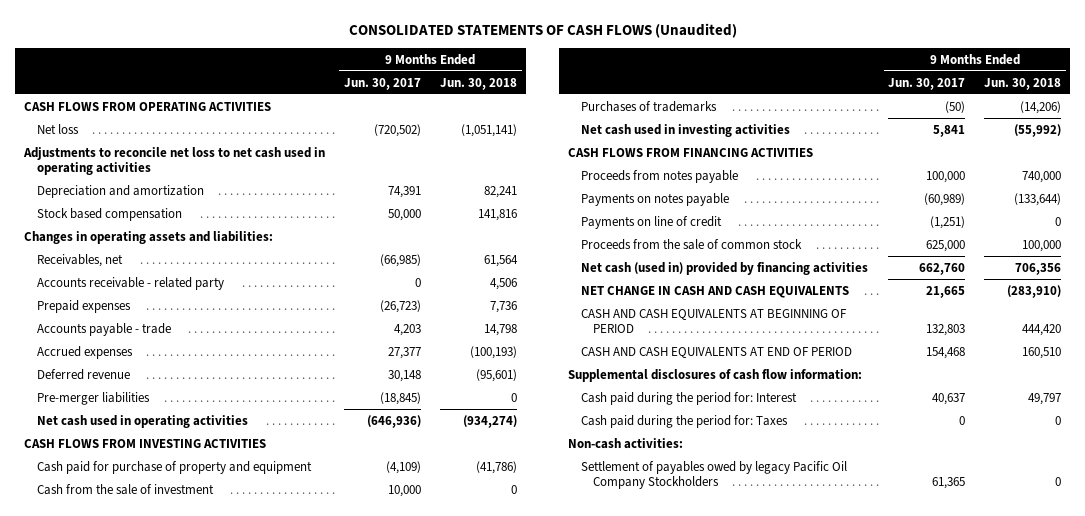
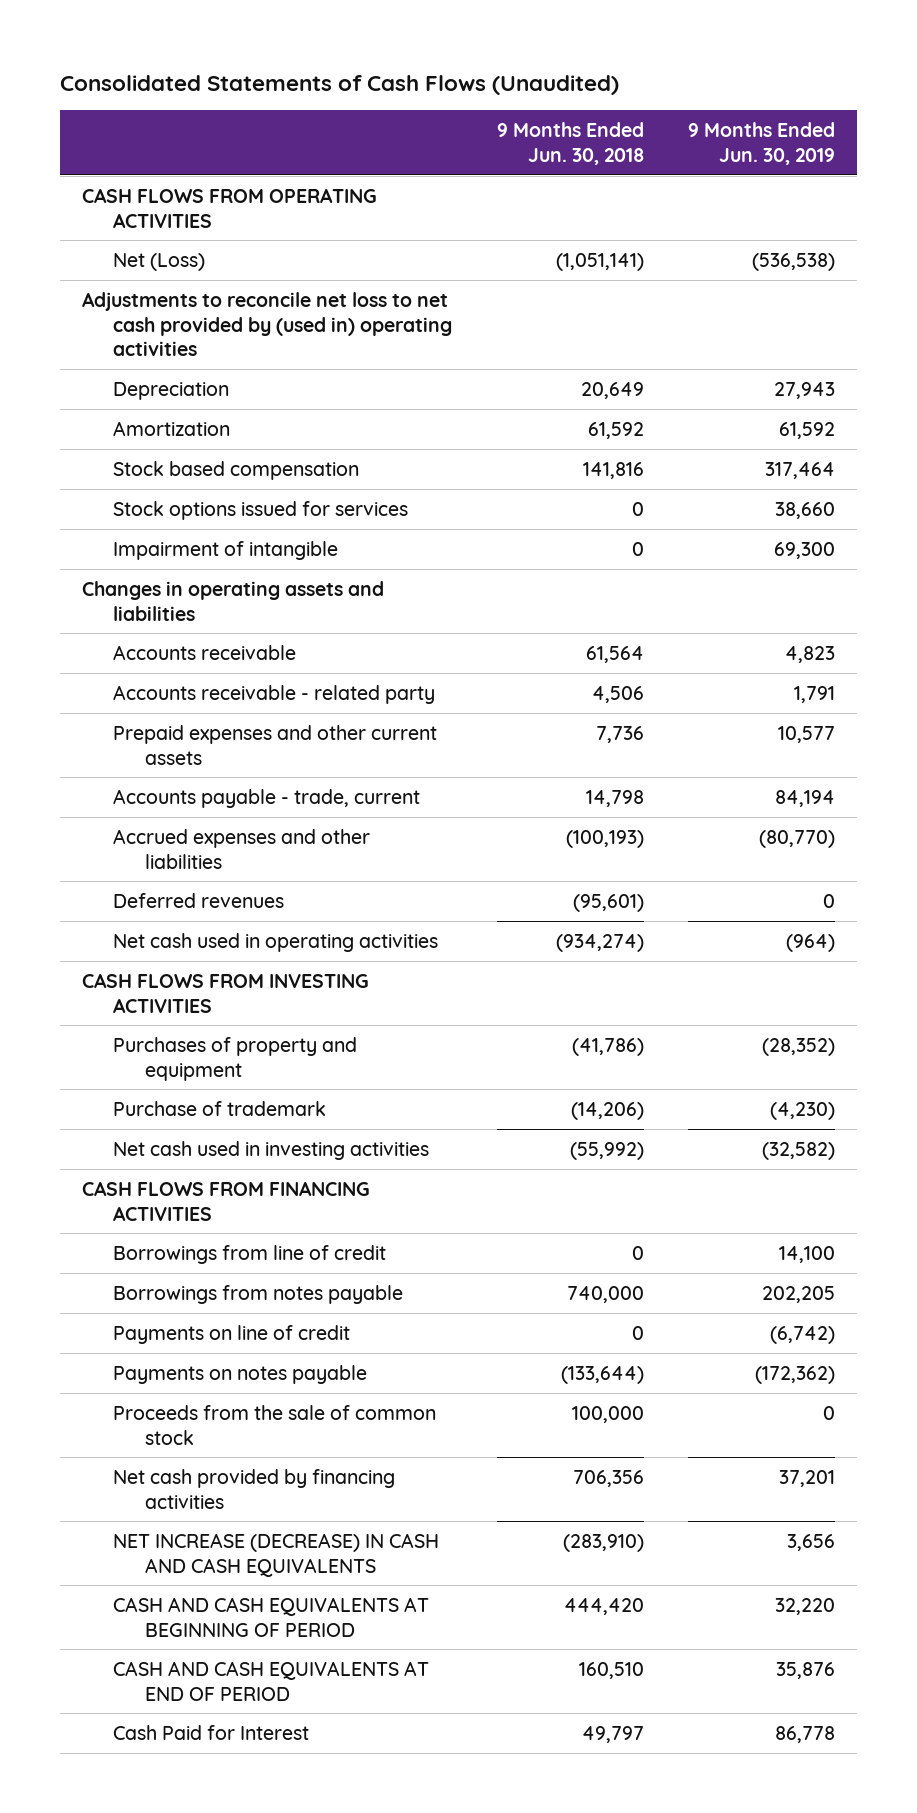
- CONSOLIDATED STATEMENTS OF CASH FLOWS (Unaudited)
+ Consolidated Statements of Cash Flows (Unaudited)
- | 9 Months Ended Jun. 30, 2017 | 9 Months Ended Jun. 30, 2018
+ | 9 Months Ended Jun. 30, 2018 | 9 Months Ended Jun. 30, 2019
- Net loss | (720,502) | (1,051,141)
- Adjustments to reconcile net loss to net cash used in operating activities
- Depreciation and amortization | 74,391 | 82,241
+ Net (Loss) | (1,051,141) | (536,538)
+ Adjustments to reconcile net loss to net cash provided by (used in) operating activities
+ Depreciation | 20,649 | 27,943
+ Amortization | 61,592 | 61,592
- Changes in operating assets and liabilities:
- Receivables, net | (66,985) | 61,564
+ Stock options issued for services | 0 | 38,660
+ Impairment of intangible | 0 | 69,300
+ Changes in operating assets and liabilities
+ Accounts receivable | 61,564 | 4,823
- Prepaid expenses | (26,723) | 7,736
- Accounts payable - trade | 4,203 | 14,798
- Accrued expenses | 27,377 | (100,193)
- Deferred revenue | 30,148 | (95,601)
- Pre-merger liabilities | (18,845) | 0
+ Prepaid expenses and other current assets | 7,736 | 10,577
+ Accounts payable - trade, current | 14,798 | 84,194
+ Accrued expenses and other liabilities | (100,193) | (80,770)
+ Deferred revenues | (95,601) | 0
- Cash paid for purchase of property and equipment | (4,109) | (41,786)
- Cash from the sale of investment | 10,000 | 0
- Purchases of trademarks | (50) | (14,206)
+ Purchases of property and equipment | (41,786) | (28,352)
+ Purchase of trademark | (14,206) | (4,230)
- Proceeds from notes payable | 100,000 | 740,000
+ Borrowings from line of credit | 0 | 14,100
+ Borrowings from notes payable | 740,000 | 202,205
moved down: Payments on notes payable | (133,644) | (172,362)
- Net cash (used in) provided by financing activities | 662,760 | 706,356
- NET CHANGE IN CASH AND CASH EQUIVALENTS | 21,665 | (283,910)
+ Net cash provided by financing activities | 706,356 | 37,201
+ NET INCREASE (DECREASE) IN CASH AND CASH EQUIVALENTS | (283,910) | 3,656
- Supplemental disclosures of cash flow information:
- Cash paid during the period for: Interest | 40,637 | 49,797
- Cash paid during the period for: Taxes | 0 | 0
- Non-cash activities:
- Settlement of payables owed by legacy Pacific Oil Company Stockholders | 61,365 | 0
+ Cash Paid for Interest | 49,797 | 86,778

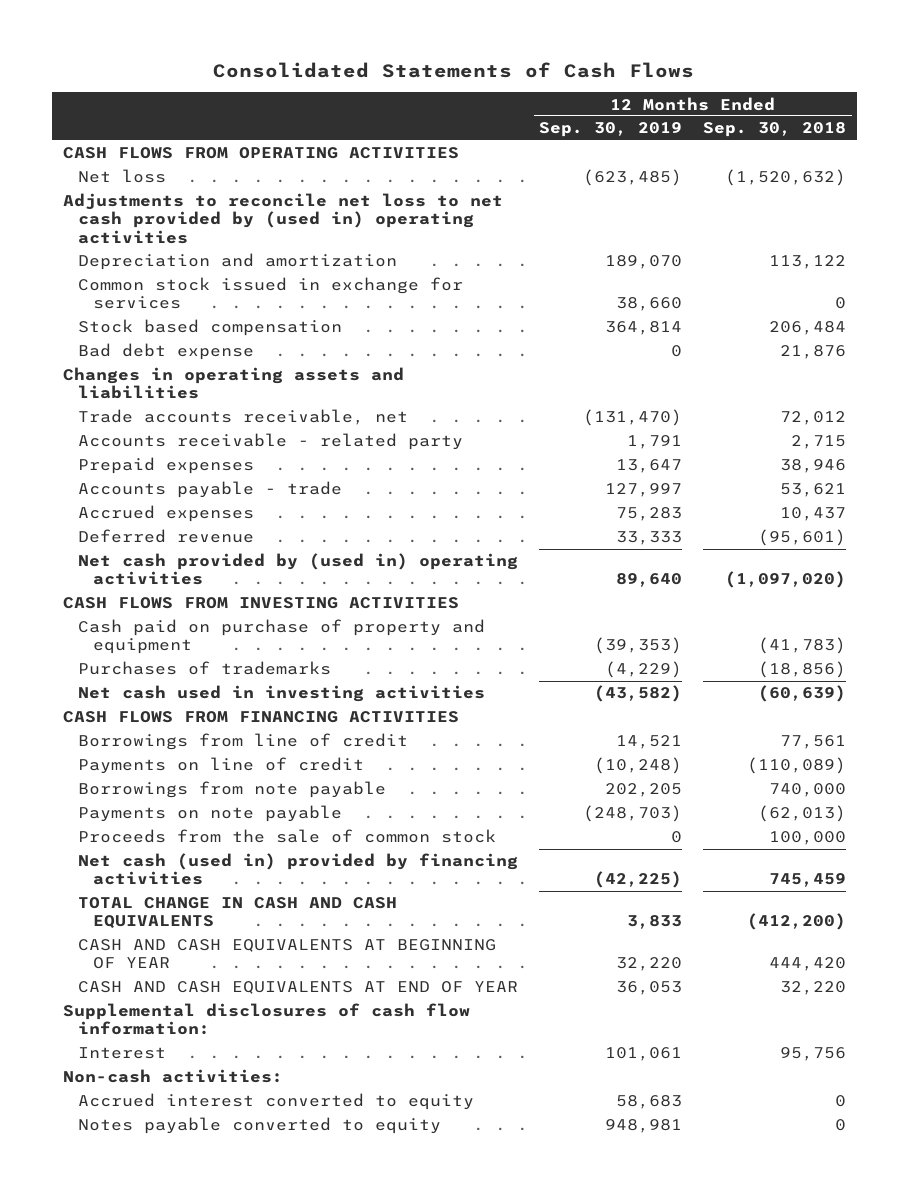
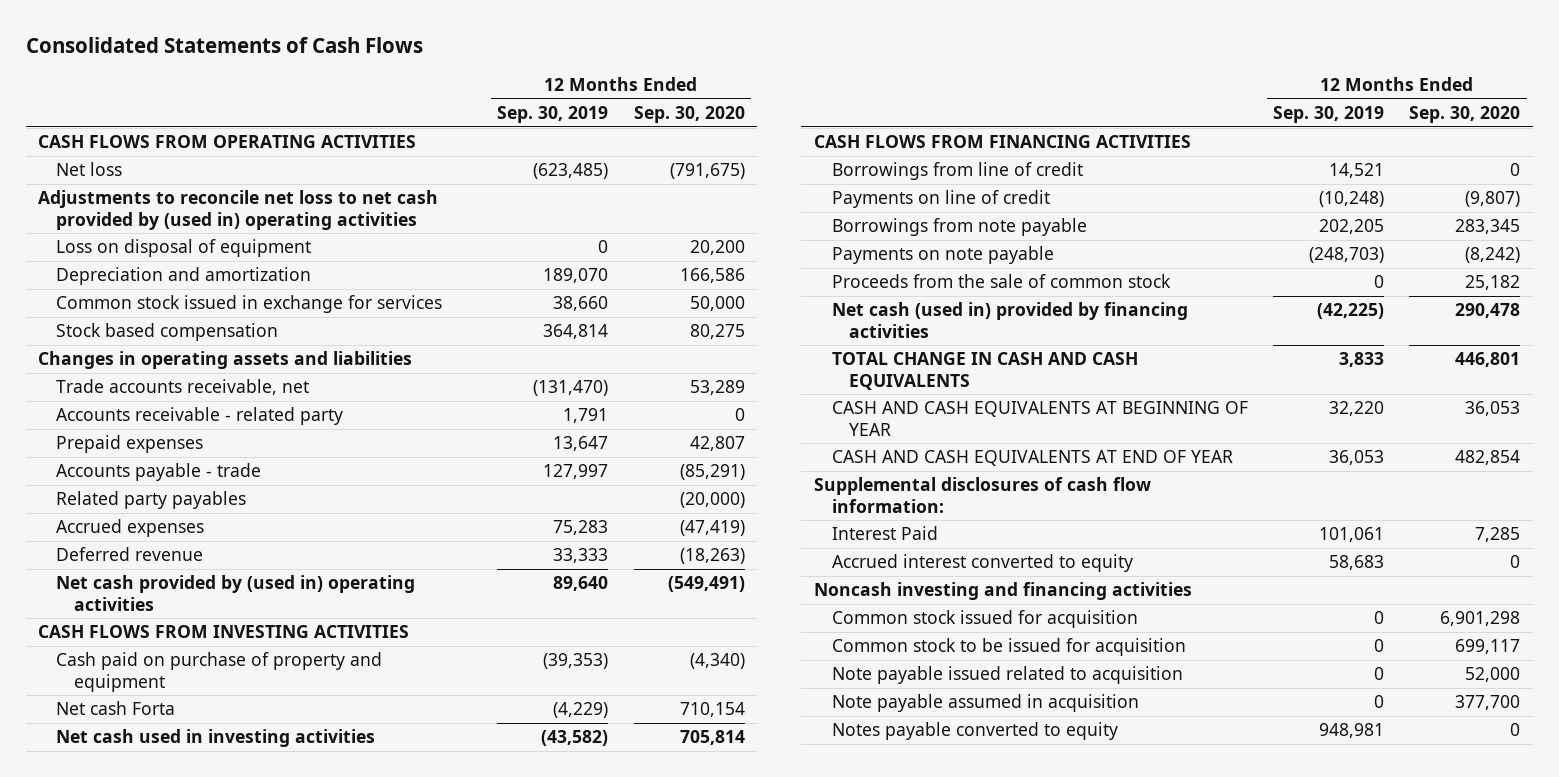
- | 12 Months Ended Sep. 30, 2019 | 12 Months Ended Sep. 30, 2018
+ | 12 Months Ended Sep. 30, 2019 | 12 Months Ended Sep. 30, 2020
+ Loss on disposal of equipment | 0 | 20,200
- Bad debt expense | 0 | 21,876
+ Related party payables | | (20,000)
- Purchases of trademarks | (4,229) | (18,856)
+ Net cash Forta | (4,229) | 710,154
- Interest | 101,061 | 95,756
- Non-cash activities:
+ Interest Paid | 101,061 | 7,285
+ Noncash investing and financing activities
+ Common stock issued for acquisition | 0 | 6,901,298
+ Common stock to be issued for acquisition | 0 | 699,117
+ Note payable issued related to acquisition | 0 | 52,000
+ Note payable assumed in acquisition | 0 | 377,700

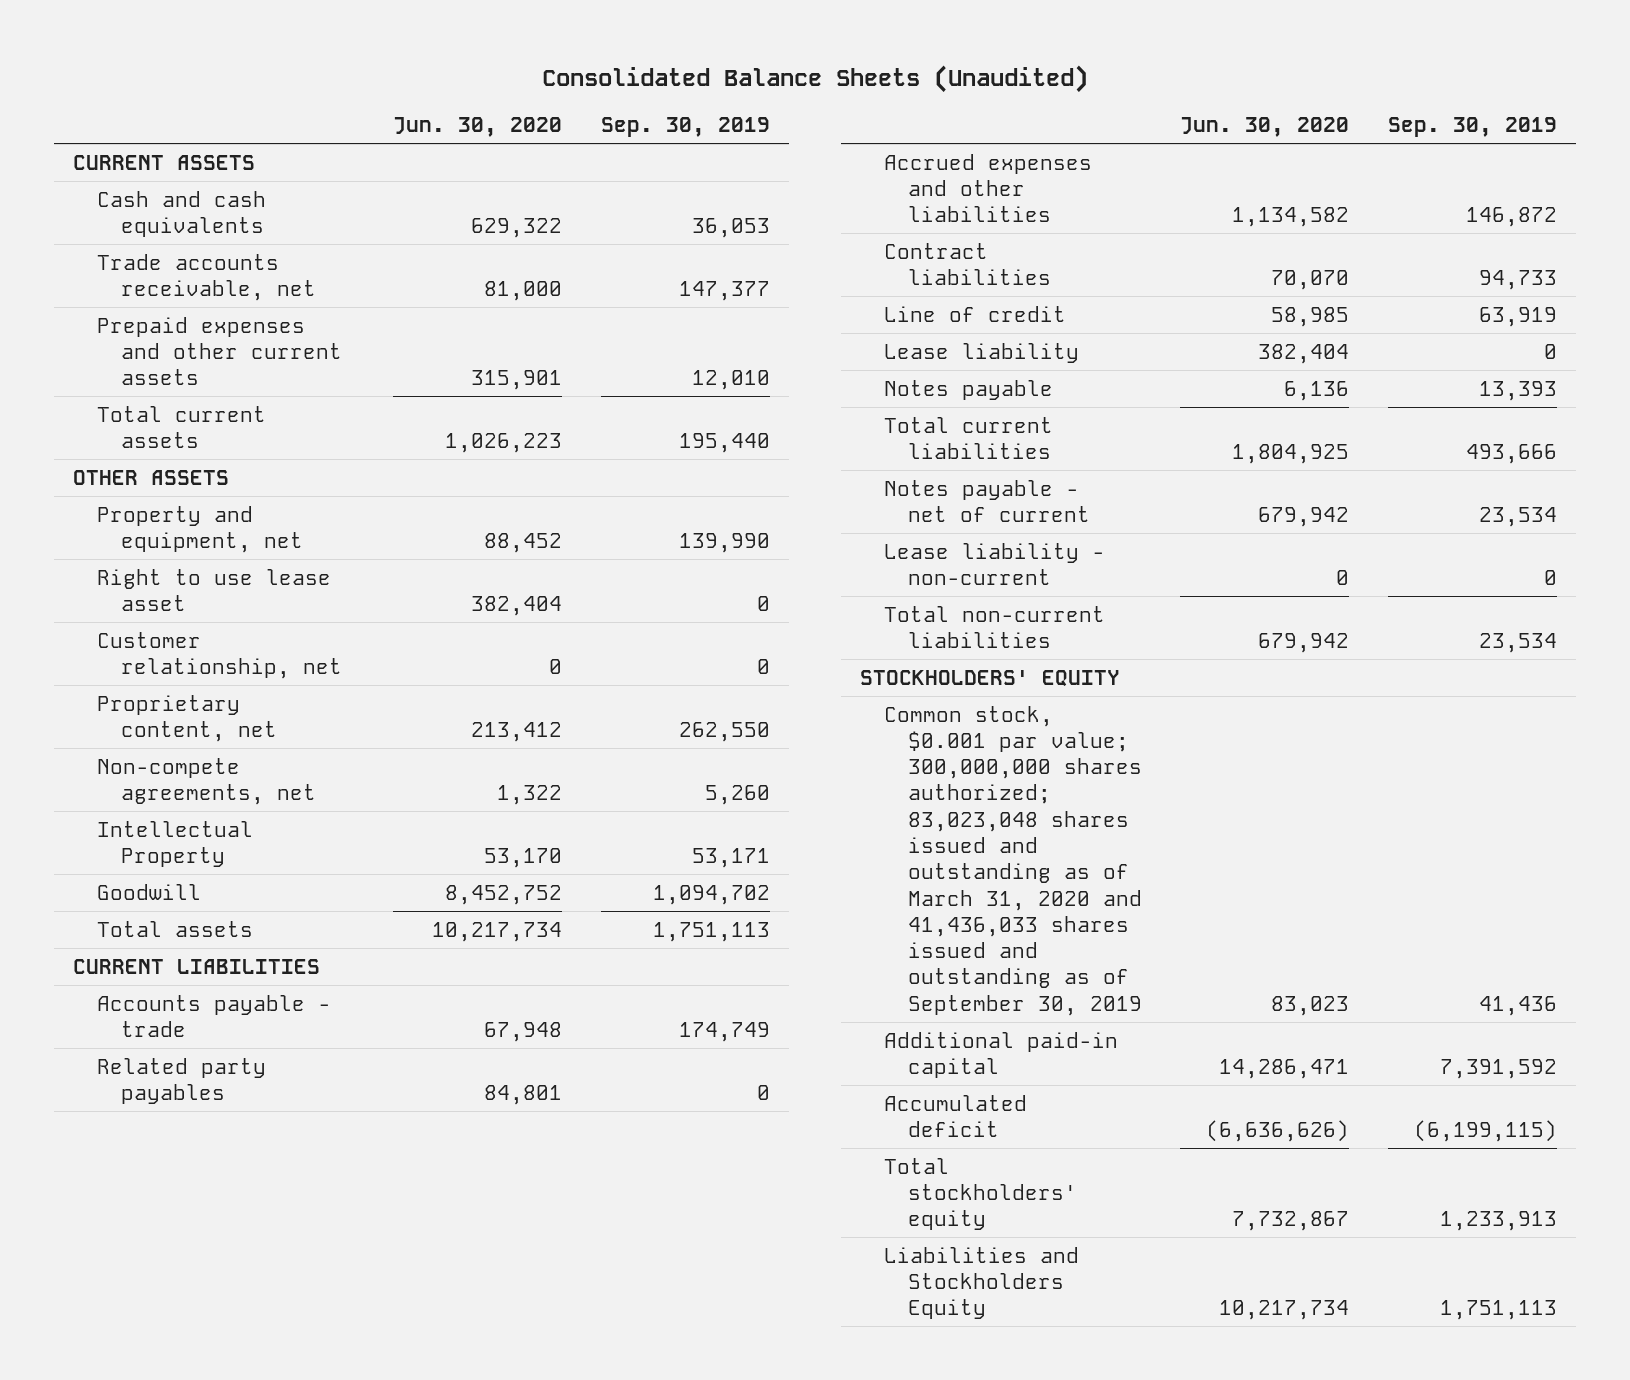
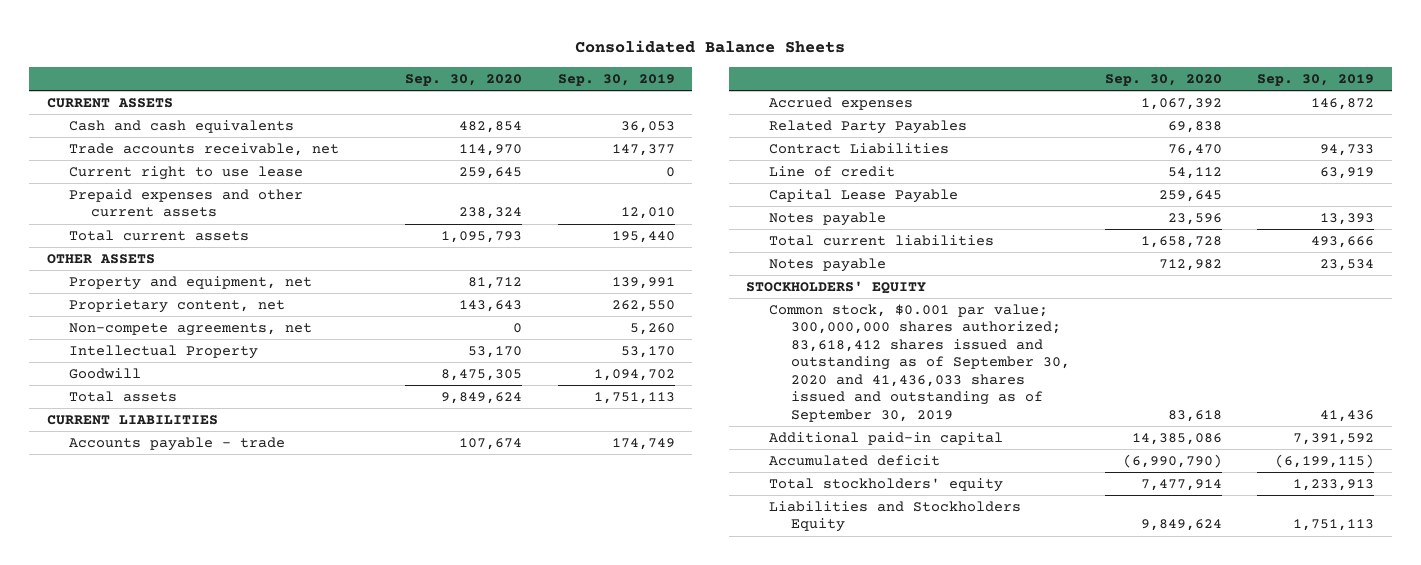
- Consolidated Balance Sheets (Unaudited)
+ Consolidated Balance Sheets
- | Jun. 30, 2020 | Sep. 30, 2019
+ | Sep. 30, 2020 | Sep. 30, 2019
+ Current right to use lease | 259,645 | 0
- Property and equipment, net | 88,452 | 139,990
- Right to use lease asset | 382,404 | 0
- Customer relationship, net | 0 | 0
+ Property and equipment, net | 81,712 | 139,991
- Intellectual Property | 53,170 | 53,171
+ Intellectual Property | 53,170 | 53,170
- Related party payables | 84,801 | 0
- Accrued expenses and other liabilities | 1,134,582 | 146,872
- Contract liabilities | 70,070 | 94,733
+ Accrued expenses | 1,067,392 | 146,872
+ Related Party Payables | 69,838 |
+ Contract Liabilities | 76,470 | 94,733
- Lease liability | 382,404 | 0
+ Capital Lease Payable | 259,645 |
- Notes payable - net of current | 679,942 | 23,534
- Lease liability - non-current | 0 | 0
- Total non-current liabilities | 679,942 | 23,534
+ Notes payable | 712,982 | 23,534
- Common stock, $0.001 par value; 300,000,000 shares authorized; 83,023,048 shares issued and outstanding as of March 31, 2020 and 41,436,033 shares issued and outstanding as of September 30, 2019 | 83,023 | 41,436
+ Common stock, $0.001 par value; 300,000,000 shares authorized; 83,618,412 shares issued and outstanding as of September 30, 2020 and 41,436,033 shares issued and outstanding as of September 30, 2019 | 83,618 | 41,436

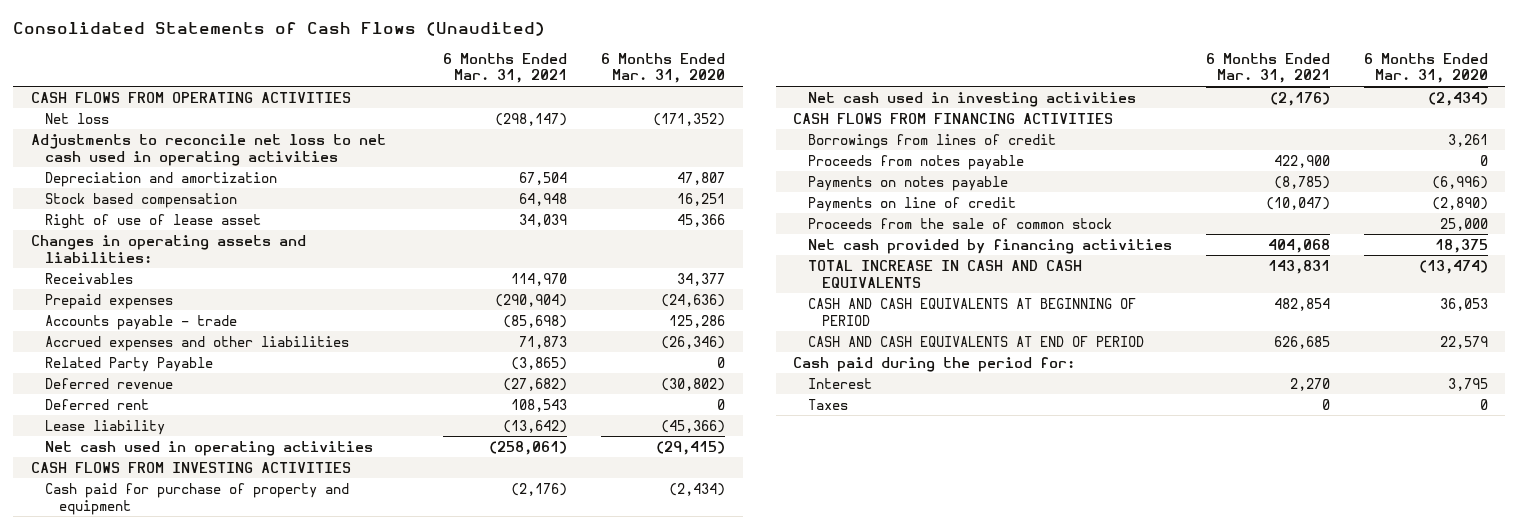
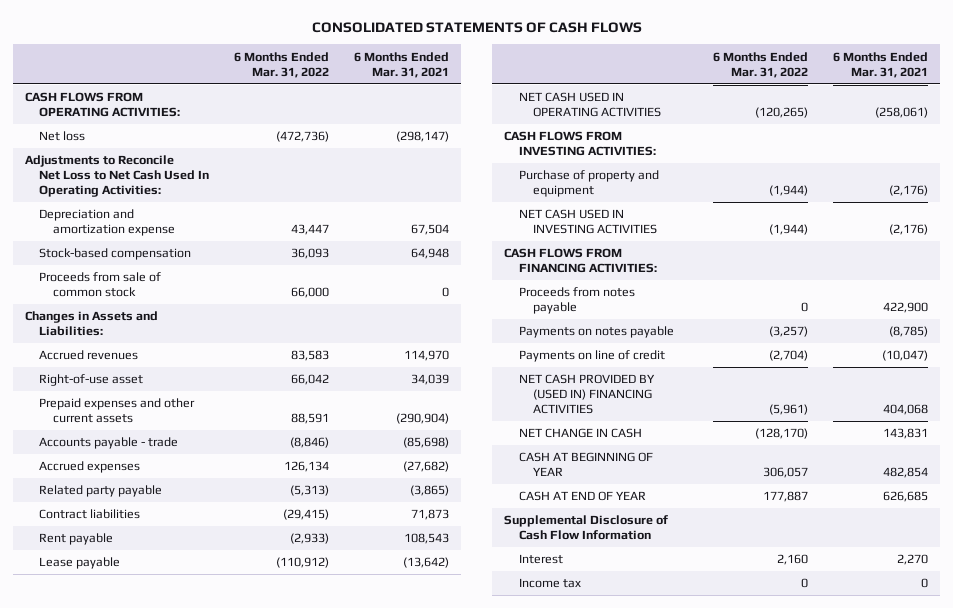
- Consolidated Statements of Cash Flows (Unaudited)
+ CONSOLIDATED STATEMENTS OF CASH FLOWS
- | 6 Months Ended Mar. 31, 2021 | 6 Months Ended Mar. 31, 2020
+ | 6 Months Ended Mar. 31, 2022 | 6 Months Ended Mar. 31, 2021
- CASH FLOWS FROM OPERATING ACTIVITIES
+ CASH FLOWS FROM OPERATING ACTIVITIES:
- Adjustments to reconcile net loss to net cash used in operating activities
- Depreciation and amortization | 67,504 | 47,807
- Stock based compensation | 64,948 | 16,251
- Right of use of lease asset | 34,039 | 45,366
- Changes in operating assets and liabilities:
- Receivables | 114,970 | 34,377
- Prepaid expenses | (290,904) | (24,636)
+ Adjustments to Reconcile Net Loss to Net Cash Used In Operating Activities:
+ Depreciation and amortization expense | 43,447 | 67,504
+ Stock-based compensation | 36,093 | 64,948
+ Proceeds from sale of common stock | 66,000 | 0
+ Changes in Assets and Liabilities:
+ Accrued revenues | 83,583 | 114,970
+ Right-of-use asset | 66,042 | 34,039
+ Prepaid expenses and other current assets | 88,591 | (290,904)
- Accrued expenses and other liabilities | 71,873 | (26,346)
- Related Party Payable | (3,865) | 0
- Deferred revenue | (27,682) | (30,802)
- Deferred rent | 108,543 | 0
- Lease liability | (13,642) | (45,366)
- Net cash used in operating activities | (258,061) | (29,415)
- CASH FLOWS FROM INVESTING ACTIVITIES
- Cash paid for purchase of property and equipment | (2,176) | (2,434)
- Net cash used in investing activities | (2,176) | (2,434)
- CASH FLOWS FROM FINANCING ACTIVITIES
- Borrowings from lines of credit | | 3,261
+ Accrued expenses | 126,134 | (27,682)
+ Related party payable | (5,313) | (3,865)
+ Contract liabilities | (29,415) | 71,873
+ Rent payable | (2,933) | 108,543
+ Lease payable | (110,912) | (13,642)
+ NET CASH USED IN OPERATING ACTIVITIES | (120,265) | (258,061)
+ CASH FLOWS FROM INVESTING ACTIVITIES:
+ Purchase of property and equipment | (1,944) | (2,176)
+ NET CASH USED IN INVESTING ACTIVITIES | (1,944) | (2,176)
+ CASH FLOWS FROM FINANCING ACTIVITIES:
- Proceeds from the sale of common stock | | 25,000
- Net cash provided by financing activities | 404,068 | 18,375
- TOTAL INCREASE IN CASH AND CASH EQUIVALENTS | 143,831 | (13,474)
- CASH AND CASH EQUIVALENTS AT BEGINNING OF PERIOD | 482,854 | 36,053
- CASH AND CASH EQUIVALENTS AT END OF PERIOD | 626,685 | 22,579
- Cash paid during the period for:
+ NET CASH PROVIDED BY (USED IN) FINANCING ACTIVITIES | (5,961) | 404,068
+ NET CHANGE IN CASH | (128,170) | 143,831
+ CASH AT BEGINNING OF YEAR | 306,057 | 482,854
+ CASH AT END OF YEAR | 177,887 | 626,685
+ Supplemental Disclosure of Cash Flow Information
- Taxes | 0 | 0
+ Income tax | 0 | 0

